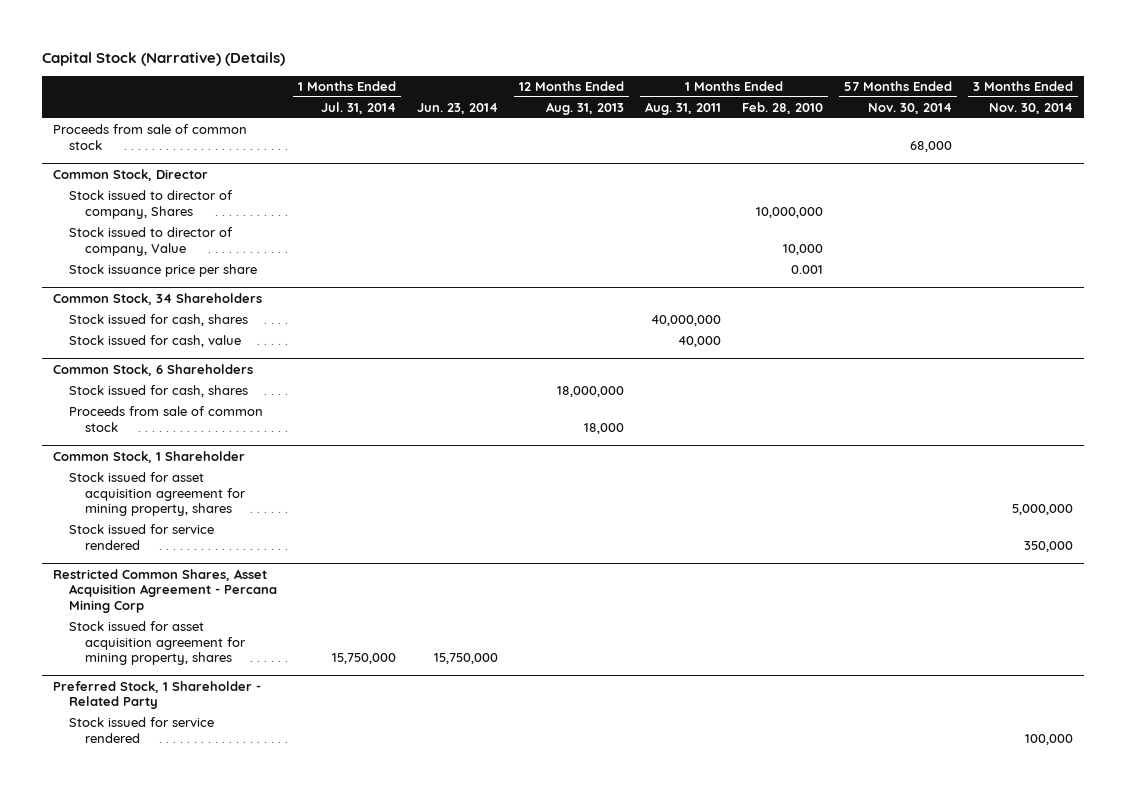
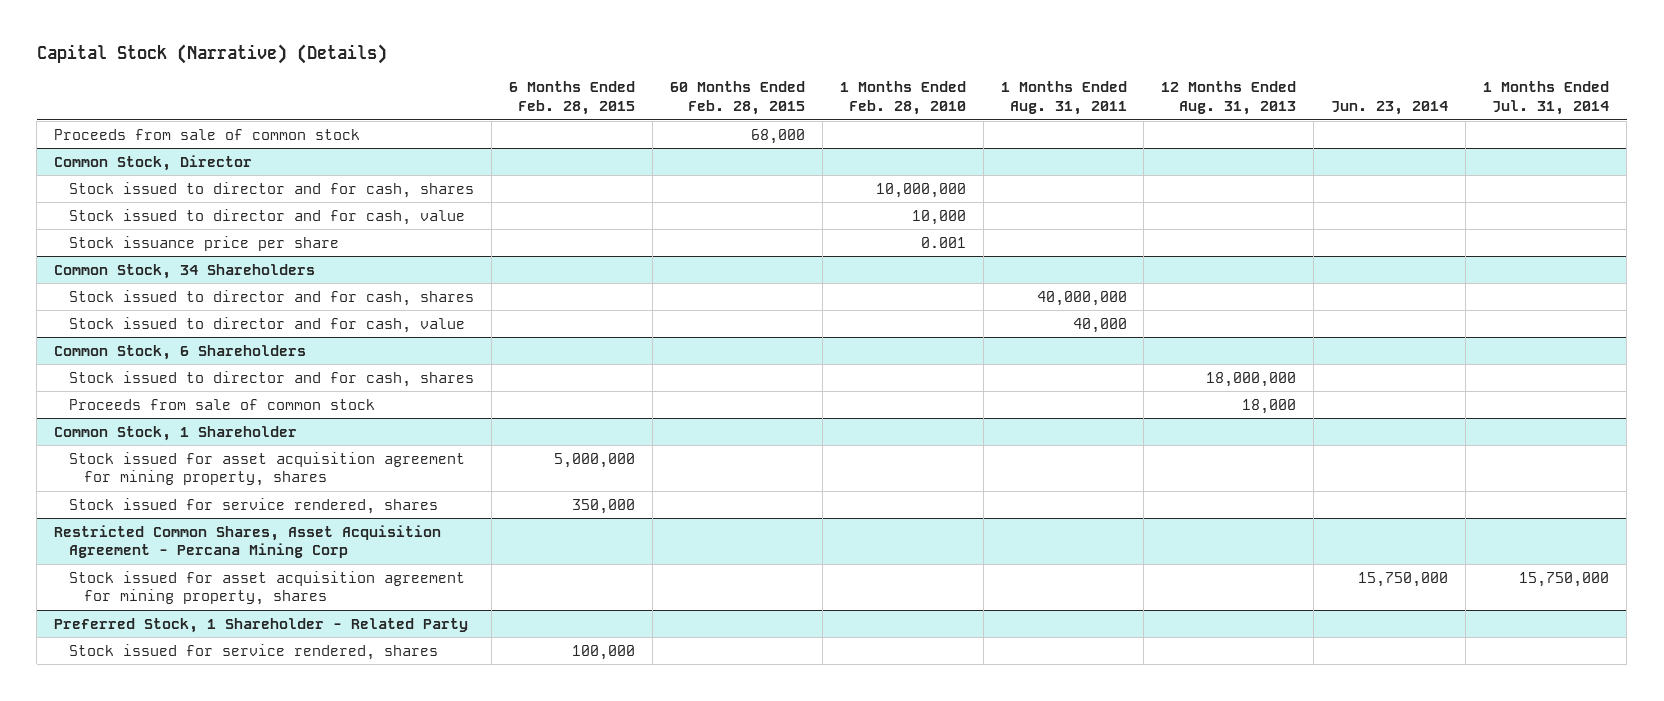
- | 1 Months Ended Jul. 31, 2014 | Jun. 23, 2014 | 12 Months Ended Aug. 31, 2013 | 1 Months Ended Aug. 31, 2011 | 1 Months Ended Feb. 28, 2010 | 57 Months Ended Nov. 30, 2014 | 3 Months Ended Nov. 30, 2014
+ | 6 Months Ended Feb. 28, 2015 | 60 Months Ended Feb. 28, 2015 | 1 Months Ended Feb. 28, 2010 | 1 Months Ended Aug. 31, 2011 | 12 Months Ended Aug. 31, 2013 | Jun. 23, 2014 | 1 Months Ended Jul. 31, 2014
@ Common Stock, Director
- Stock issued to director of company, Shares | | | | | 10,000,000 | |
- Stock issued to director of company, Value | | | | | 10,000 | |
+ Stock issued to director and for cash, shares | | | 10,000,000 | | | |
+ Stock issued to director and for cash, value | | | 10,000 | | | |
@ Common Stock, 34 Shareholders
- Stock issued for cash, shares | | | | 40,000,000 | | |
- Stock issued for cash, value | | | | 40,000 | | |
+ Stock issued to director and for cash, shares | | | | 40,000,000 | | |
+ Stock issued to director and for cash, value | | | | 40,000 | | |
@ Common Stock, 6 Shareholders
- Stock issued for cash, shares | | | 18,000,000 | | | |
+ Stock issued to director and for cash, shares | | | | | 18,000,000 | |
@ Common Stock, 1 Shareholder
- Stock issued for service rendered | | | | | | | 350,000
+ Stock issued for service rendered, shares | 350,000 | | | | | |
@ Preferred Stock, 1 Shareholder - Related Party
- Stock issued for service rendered | | | | | | | 100,000
+ Stock issued for service rendered, shares | 100,000 | | | | | |

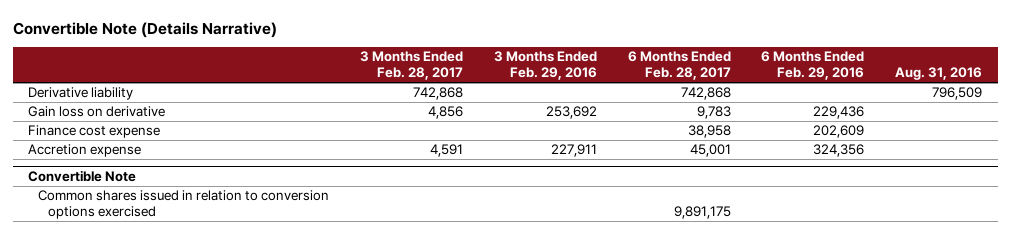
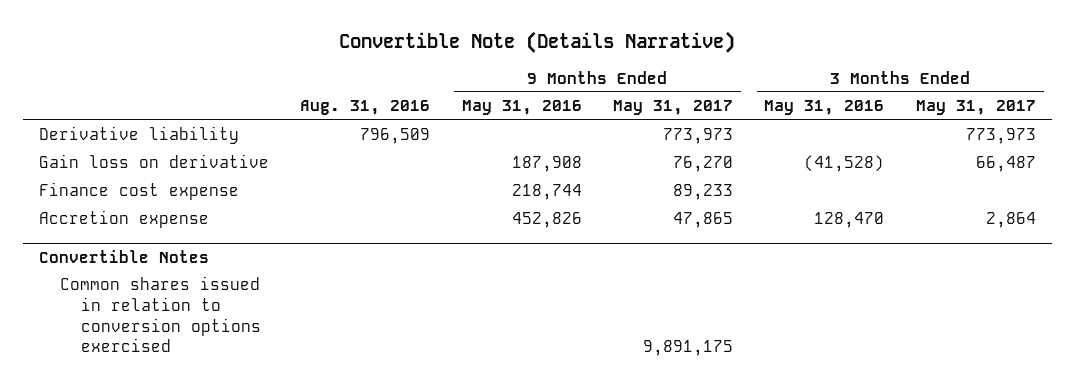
- | 3 Months Ended Feb. 28, 2017 | 3 Months Ended Feb. 29, 2016 | 6 Months Ended Feb. 28, 2017 | 6 Months Ended Feb. 29, 2016 | Aug. 31, 2016
+ | Aug. 31, 2016 | 9 Months Ended May 31, 2016 | 9 Months Ended May 31, 2017 | 3 Months Ended May 31, 2016 | 3 Months Ended May 31, 2017
- Convertible Note
+ Convertible Notes

